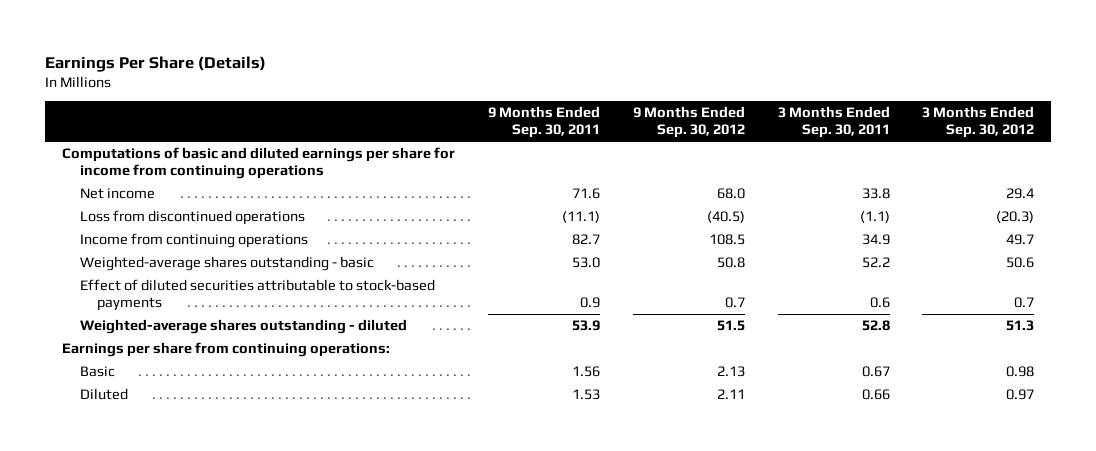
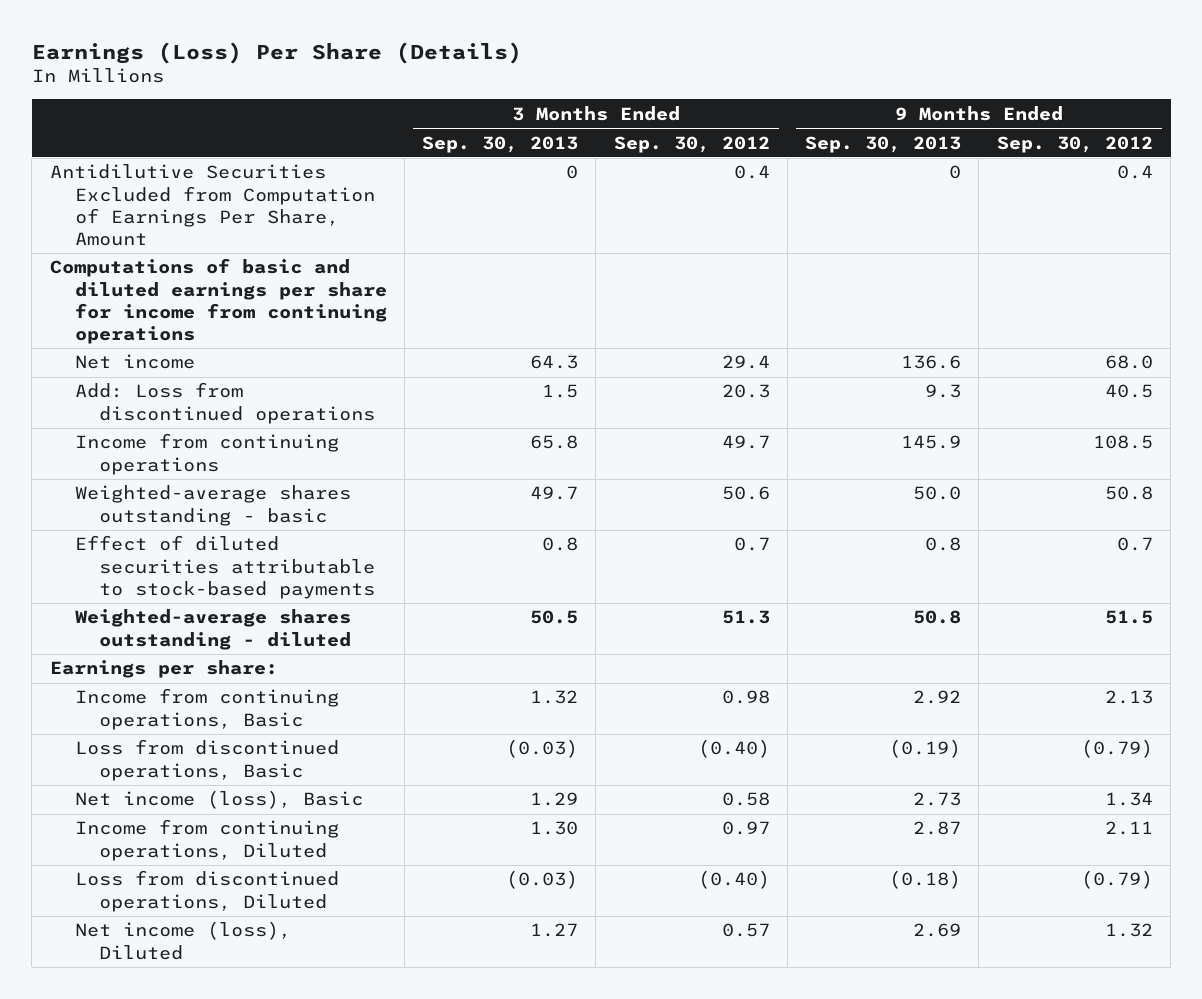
- Earnings Per Share (Details)
+ Earnings (Loss) Per Share (Details)
- | 9 Months Ended Sep. 30, 2011 | 9 Months Ended Sep. 30, 2012 | 3 Months Ended Sep. 30, 2011 | 3 Months Ended Sep. 30, 2012
+ | 3 Months Ended Sep. 30, 2013 | 3 Months Ended Sep. 30, 2012 | 9 Months Ended Sep. 30, 2013 | 9 Months Ended Sep. 30, 2012
+ Antidilutive Securities Excluded from Computation of Earnings Per Share, Amount | 0 | 0.4 | 0 | 0.4
- Loss from discontinued operations | (11.1) | (40.5) | (1.1) | (20.3)
+ Add: Loss from discontinued operations | 1.5 | 20.3 | 9.3 | 40.5
- Earnings per share from continuing operations:
- Basic | 1.56 | 2.13 | 0.67 | 0.98
- Diluted | 1.53 | 2.11 | 0.66 | 0.97
+ Earnings per share:
+ Income from continuing operations, Basic | 1.32 | 0.98 | 2.92 | 2.13
+ Loss from discontinued operations, Basic | (0.03) | (0.40) | (0.19) | (0.79)
+ Net income (loss), Basic | 1.29 | 0.58 | 2.73 | 1.34
+ Income from continuing operations, Diluted | 1.30 | 0.97 | 2.87 | 2.11
+ Loss from discontinued operations, Diluted | (0.03) | (0.40) | (0.18) | (0.79)
+ Net income (loss), Diluted | 1.27 | 0.57 | 2.69 | 1.32

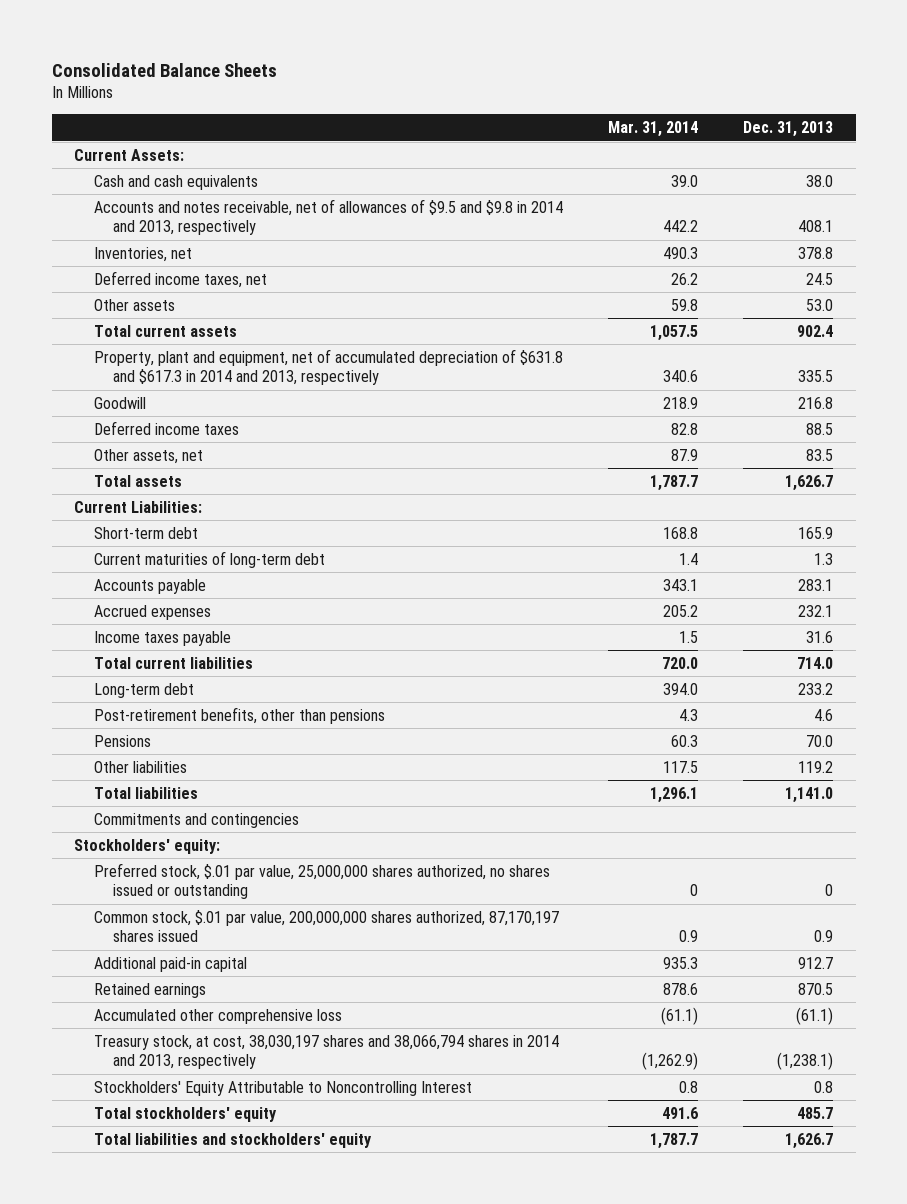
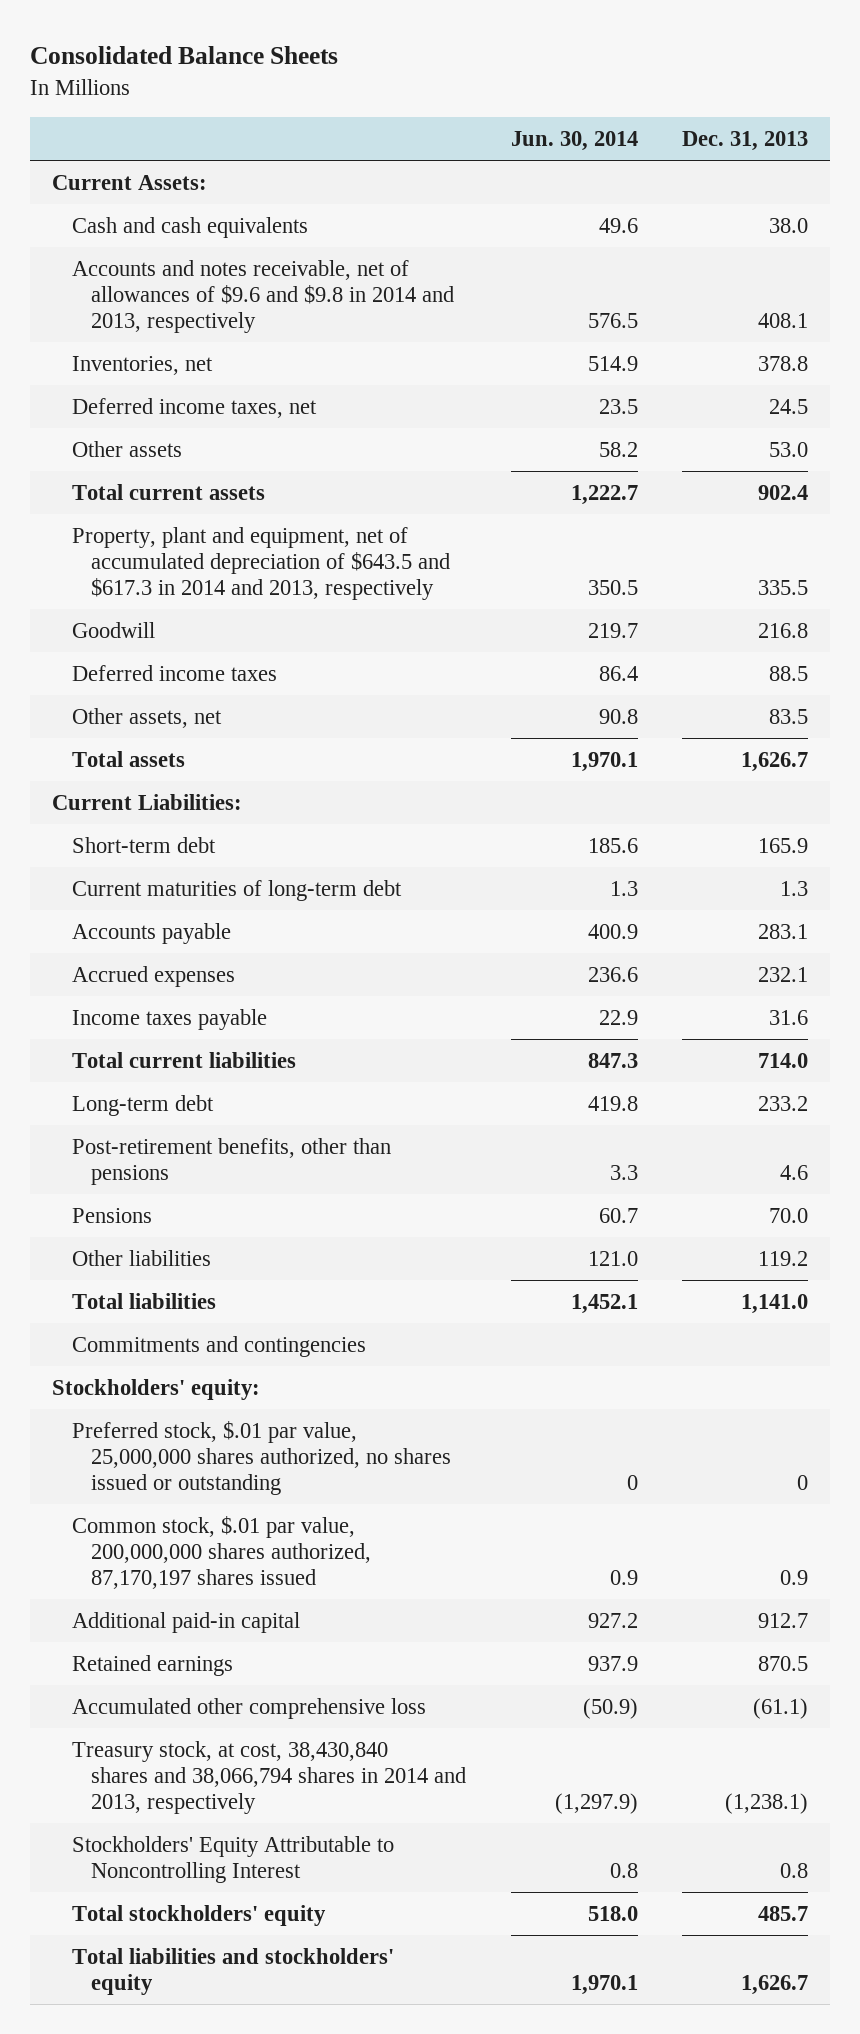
- | Mar. 31, 2014 | Dec. 31, 2013
+ | Jun. 30, 2014 | Dec. 31, 2013
- Accounts and notes receivable, net of allowances of $9.5 and $9.8 in 2014 and 2013, respectively | 442.2 | 408.1
+ Accounts and notes receivable, net of allowances of $9.6 and $9.8 in 2014 and 2013, respectively | 576.5 | 408.1
- Property, plant and equipment, net of accumulated depreciation of $631.8 and $617.3 in 2014 and 2013, respectively | 340.6 | 335.5
+ Property, plant and equipment, net of accumulated depreciation of $643.5 and $617.3 in 2014 and 2013, respectively | 350.5 | 335.5
- Treasury stock, at cost, 38,030,197 shares and 38,066,794 shares in 2014 and 2013, respectively | (1,262.9) | (1,238.1)
+ Treasury stock, at cost, 38,430,840 shares and 38,066,794 shares in 2014 and 2013, respectively | (1,297.9) | (1,238.1)

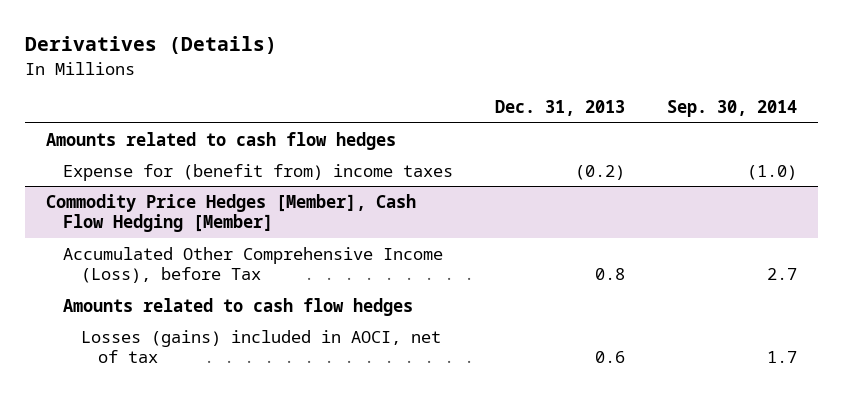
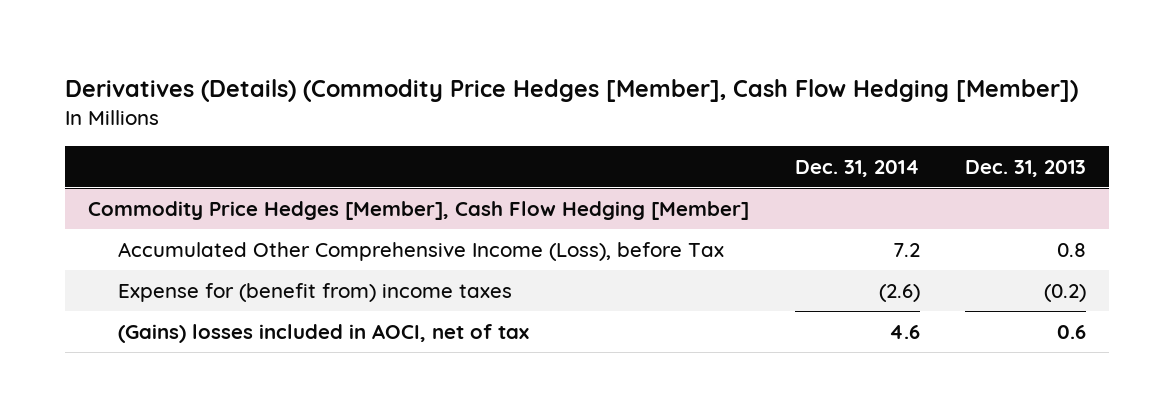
- Derivatives (Details)
+ Derivatives (Details) (Commodity Price Hedges [Member], Cash Flow Hedging [Member])
- | Dec. 31, 2013 | Sep. 30, 2014
+ | Dec. 31, 2014 | Dec. 31, 2013
- Amounts related to cash flow hedges
- Expense for (benefit from) income taxes | (0.2) | (1.0)
@ Commodity Price Hedges [Member], Cash Flow Hedging [Member]
- Amounts related to cash flow hedges
- Losses (gains) included in AOCI, net of tax | 0.6 | 1.7
+ Expense for (benefit from) income taxes | (2.6) | (0.2)
+ (Gains) losses included in AOCI, net of tax | 4.6 | 0.6

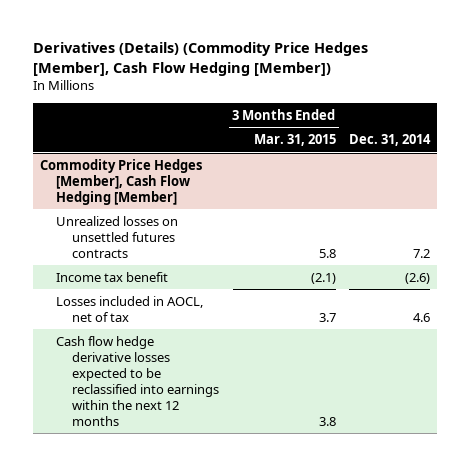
- | Dec. 31, 2014 | Dec. 31, 2013
+ | 3 Months Ended Mar. 31, 2015 | Dec. 31, 2014
@ Commodity Price Hedges [Member], Cash Flow Hedging [Member]
- Accumulated Other Comprehensive Income (Loss), before Tax | 7.2 | 0.8
- Expense for (benefit from) income taxes | (2.6) | (0.2)
- (Gains) losses included in AOCI, net of tax | 4.6 | 0.6
+ Unrealized losses on unsettled futures contracts | 5.8 | 7.2
+ Income tax benefit | (2.1) | (2.6)
+ Losses included in AOCL, net of tax | 3.7 | 4.6
+ Cash flow hedge derivative losses expected to be reclassified into earnings within the next 12 months | 3.8 |

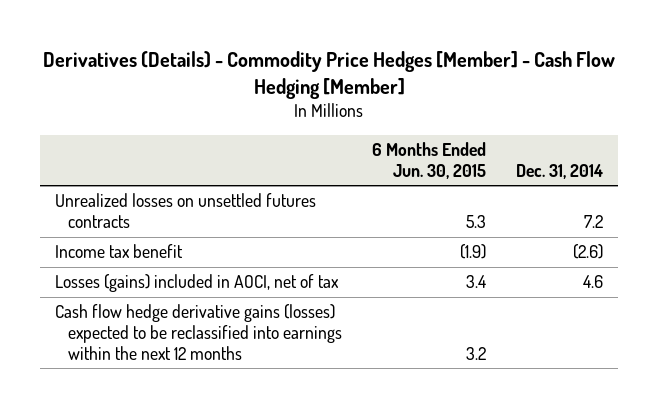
- Derivatives (Details) (Commodity Price Hedges [Member], Cash Flow Hedging [Member])
+ Derivatives (Details) - Commodity Price Hedges [Member] - Cash Flow Hedging [Member]
- | 3 Months Ended Mar. 31, 2015 | Dec. 31, 2014
+ | 6 Months Ended Jun. 30, 2015 | Dec. 31, 2014
- Commodity Price Hedges [Member], Cash Flow Hedging [Member]
- Losses included in AOCL, net of tax | 3.7 | 4.6
- Cash flow hedge derivative losses expected to be reclassified into earnings within the next 12 months | 3.8 |
+ Losses (gains) included in AOCI, net of tax | 3.4 | 4.6
+ Cash flow hedge derivative gains (losses) expected to be reclassified into earnings within the next 12 months | 3.2 |

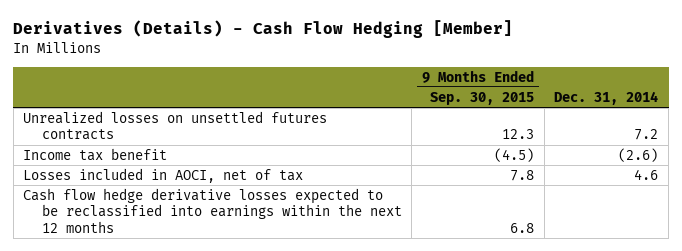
- Derivatives (Details) - Commodity Price Hedges [Member] - Cash Flow Hedging [Member]
+ Derivatives (Details) - Cash Flow Hedging [Member]
- | 6 Months Ended Jun. 30, 2015 | Dec. 31, 2014
+ | 9 Months Ended Sep. 30, 2015 | Dec. 31, 2014
- Losses (gains) included in AOCI, net of tax | 3.4 | 4.6
- Cash flow hedge derivative gains (losses) expected to be reclassified into earnings within the next 12 months | 3.2 |
+ Losses included in AOCI, net of tax | 7.8 | 4.6
+ Cash flow hedge derivative losses expected to be reclassified into earnings within the next 12 months | 6.8 |

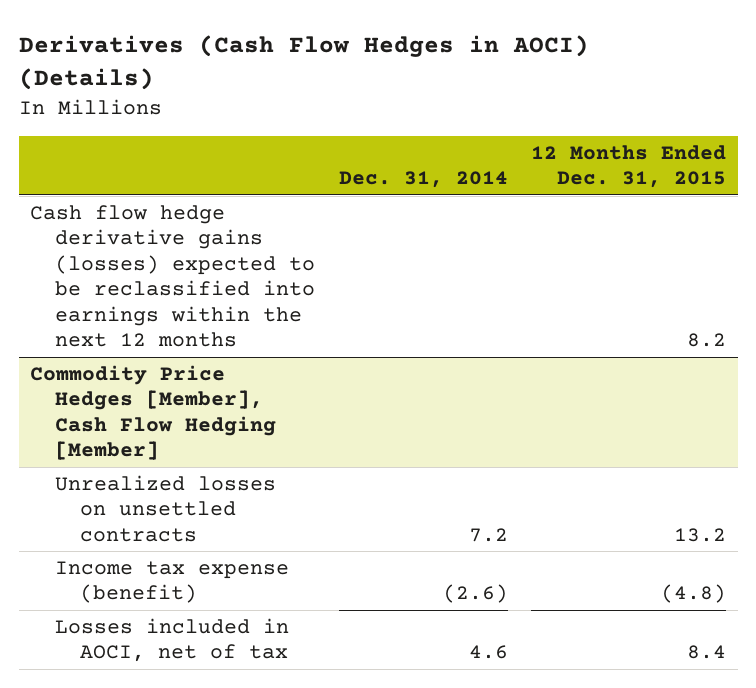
- Derivatives (Details) - Cash Flow Hedging [Member]
+ Derivatives (Cash Flow Hedges in AOCI) (Details)
- | 9 Months Ended Sep. 30, 2015 | Dec. 31, 2014
+ | Dec. 31, 2014 | 12 Months Ended Dec. 31, 2015
- Unrealized losses on unsettled futures contracts | 12.3 | 7.2
- Income tax benefit | (4.5) | (2.6)
+ Cash flow hedge derivative gains (losses) expected to be reclassified into earnings within the next 12 months | | 8.2
+ Commodity Price Hedges [Member], Cash Flow Hedging [Member]
+ Unrealized losses on unsettled contracts | 7.2 | 13.2
+ Income tax expense (benefit) | (2.6) | (4.8)
- Cash flow hedge derivative losses expected to be reclassified into earnings within the next 12 months | 6.8 |

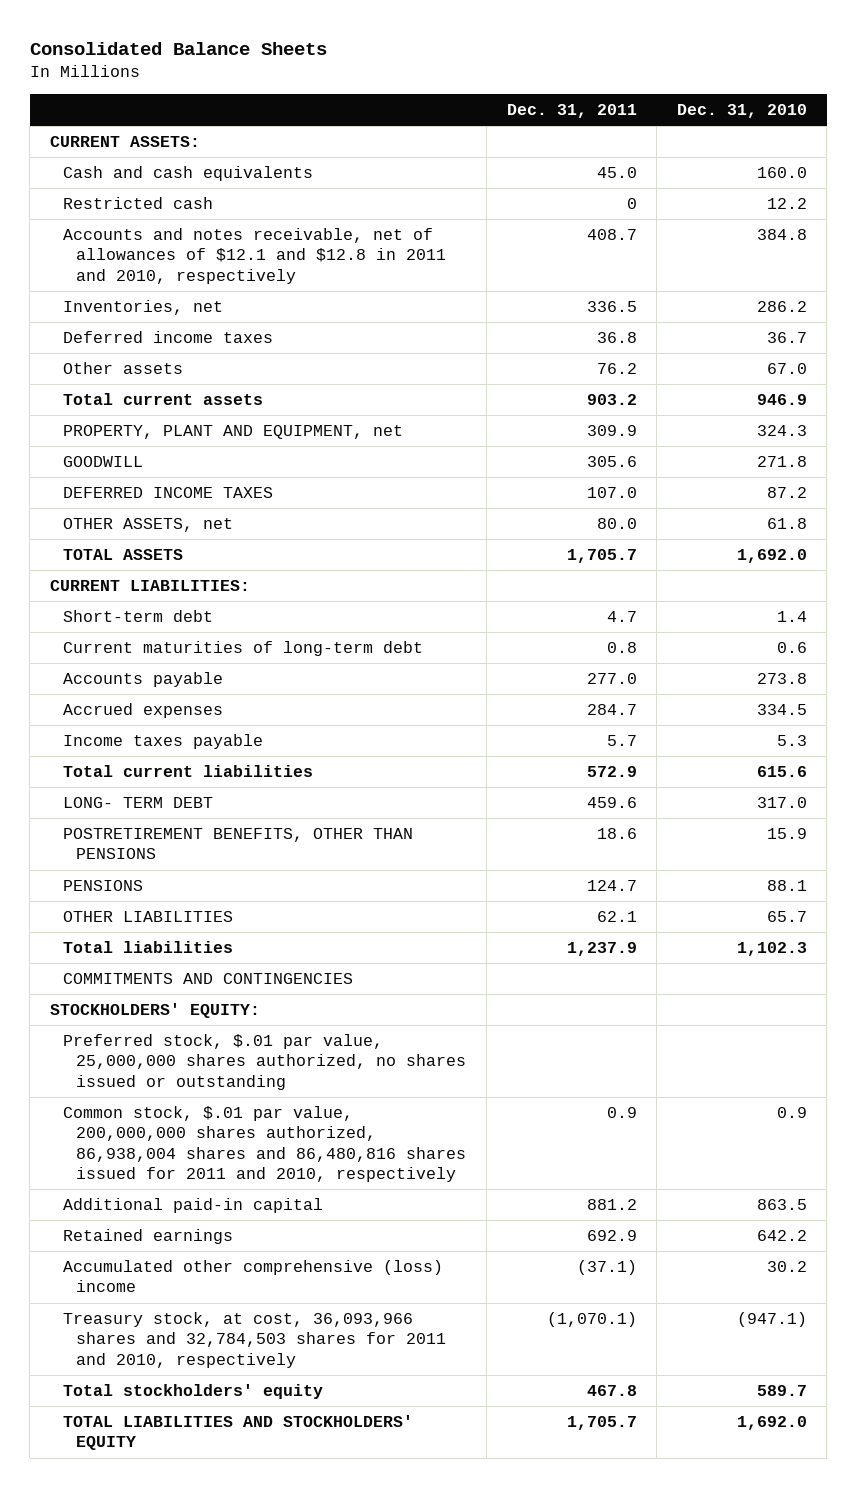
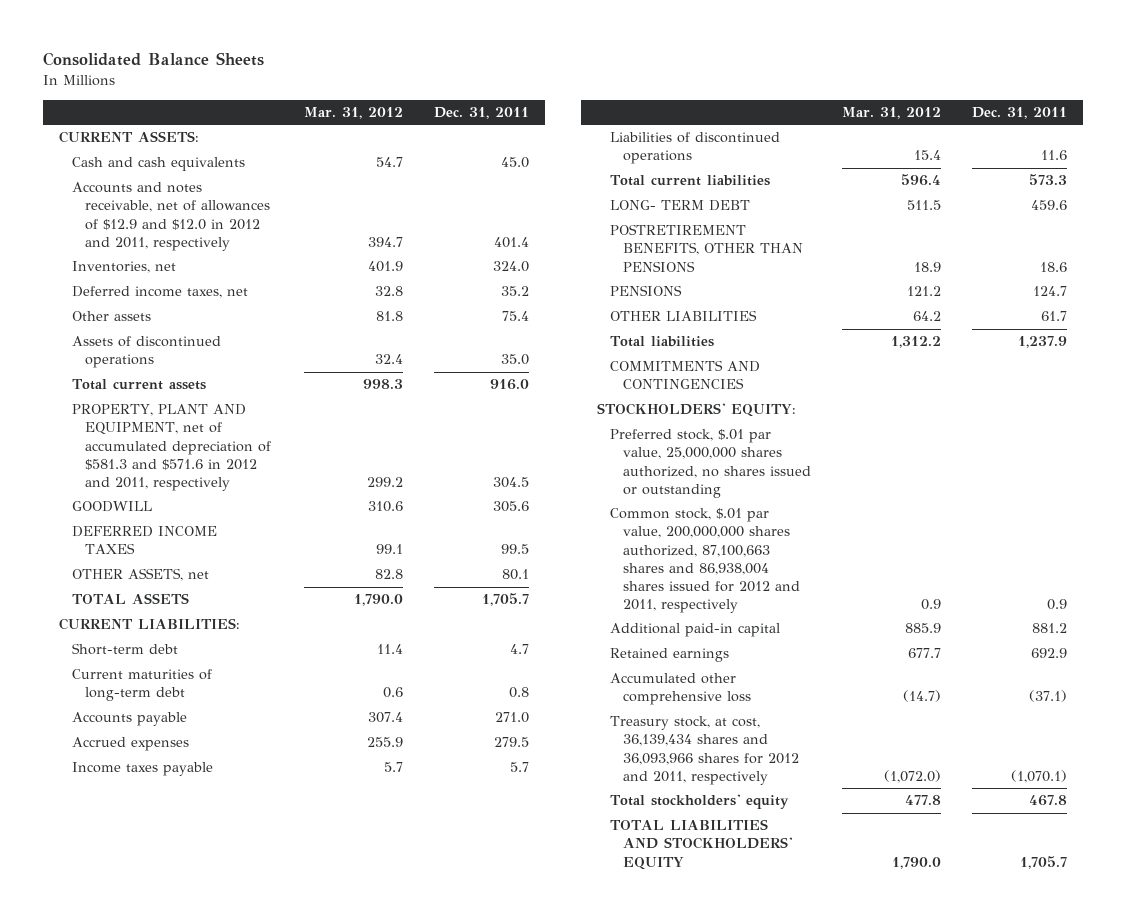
- | Dec. 31, 2011 | Dec. 31, 2010
+ | Mar. 31, 2012 | Dec. 31, 2011
- Restricted cash | 0 | 12.2
- Accounts and notes receivable, net of allowances of $12.1 and $12.8 in 2011 and 2010, respectively | 408.7 | 384.8
- Inventories, net | 336.5 | 286.2
- Deferred income taxes | 36.8 | 36.7
- Other assets | 76.2 | 67.0
- Total current assets | 903.2 | 946.9
- PROPERTY, PLANT AND EQUIPMENT, net | 309.9 | 324.3
+ Accounts and notes receivable, net of allowances of $12.9 and $12.0 in 2012 and 2011, respectively | 394.7 | 401.4
+ Inventories, net | 401.9 | 324.0
+ Deferred income taxes, net | 32.8 | 35.2
+ Other assets | 81.8 | 75.4
+ Assets of discontinued operations | 32.4 | 35.0
+ Total current assets | 998.3 | 916.0
+ PROPERTY, PLANT AND EQUIPMENT, net of accumulated depreciation of $581.3 and $571.6 in 2012 and 2011, respectively | 299.2 | 304.5
- DEFERRED INCOME TAXES | 107.0 | 87.2
- OTHER ASSETS, net | 80.0 | 61.8
+ DEFERRED INCOME TAXES | 99.1 | 99.5
+ OTHER ASSETS, net | 82.8 | 80.1
- Accounts payable | 277.0 | 273.8
- Accrued expenses | 284.7 | 334.5
+ Accounts payable | 307.4 | 271.0
+ Accrued expenses | 255.9 | 279.5
- Total current liabilities | 572.9 | 615.6
+ Liabilities of discontinued operations | 15.4 | 11.6
+ Total current liabilities | 596.4 | 573.3
- OTHER LIABILITIES | 62.1 | 65.7
+ OTHER LIABILITIES | 64.2 | 61.7
- Common stock, $.01 par value, 200,000,000 shares authorized, 86,938,004 shares and 86,480,816 shares issued for 2011 and 2010, respectively | 0.9 | 0.9
+ Common stock, $.01 par value, 200,000,000 shares authorized, 87,100,663 shares and 86,938,004 shares issued for 2012 and 2011, respectively | 0.9 | 0.9
- Accumulated other comprehensive (loss) income | (37.1) | 30.2
- Treasury stock, at cost, 36,093,966 shares and 32,784,503 shares for 2011 and 2010, respectively | (1,070.1) | (947.1)
+ Accumulated other comprehensive loss | (14.7) | (37.1)
+ Treasury stock, at cost, 36,139,434 shares and 36,093,966 shares for 2012 and 2011, respectively | (1,072.0) | (1,070.1)

